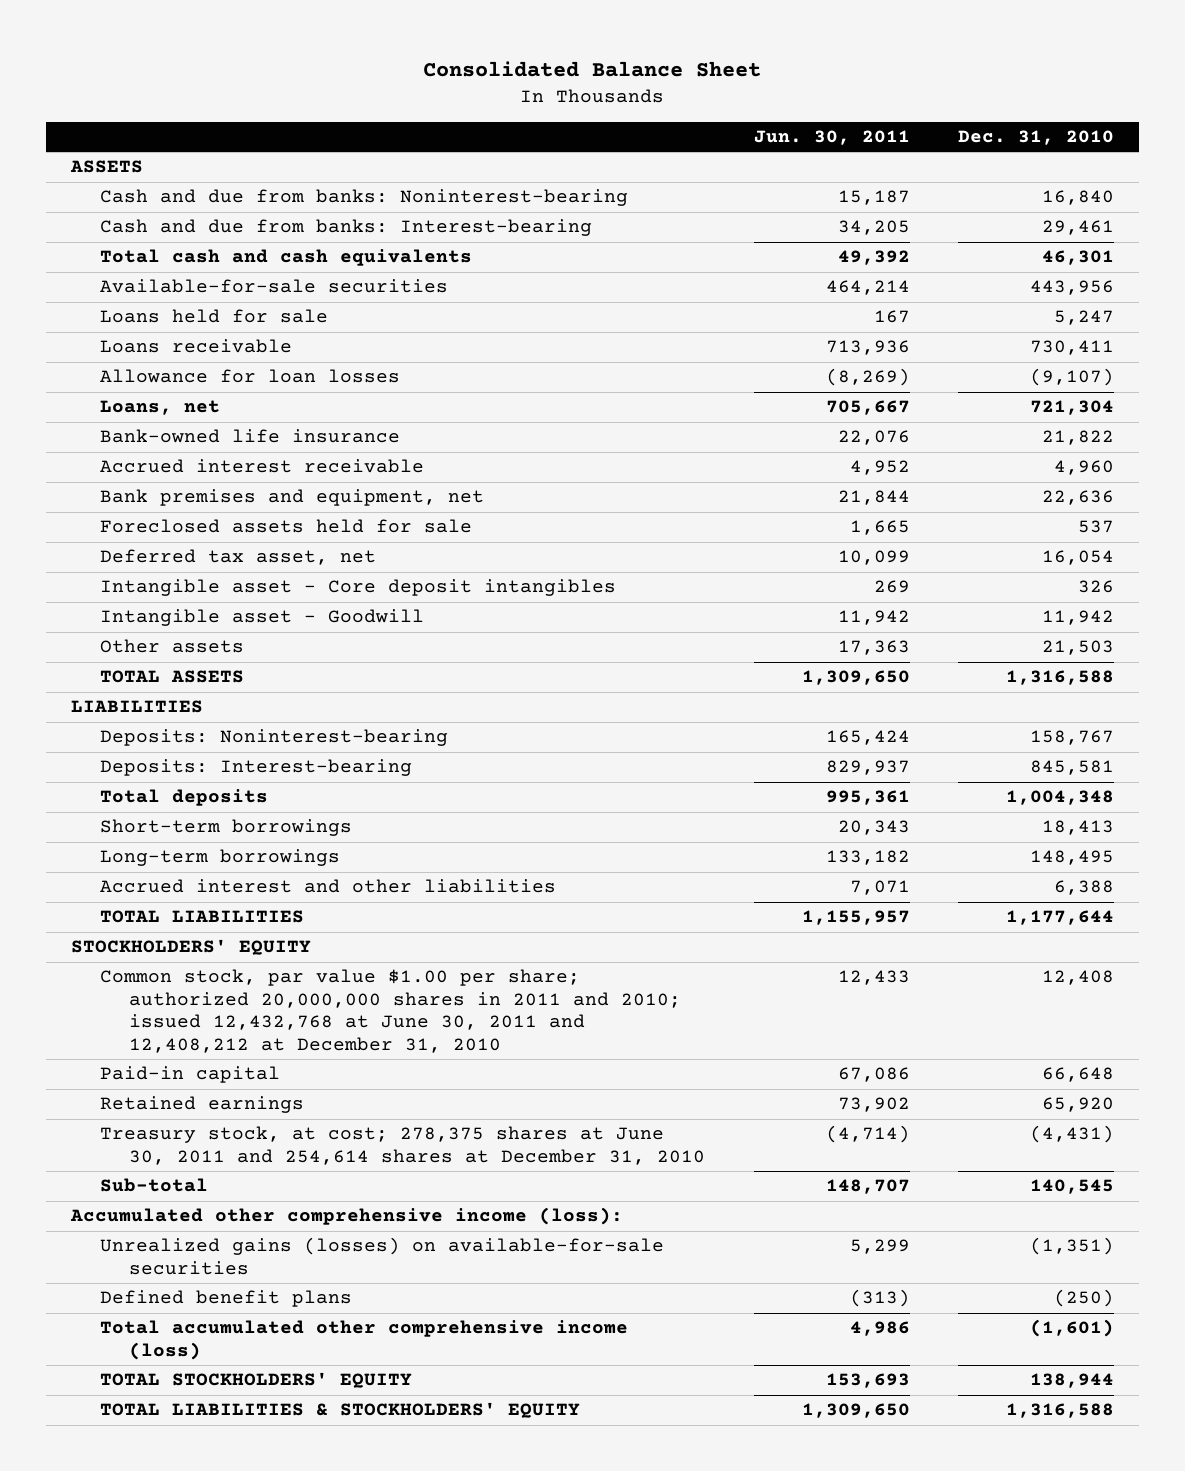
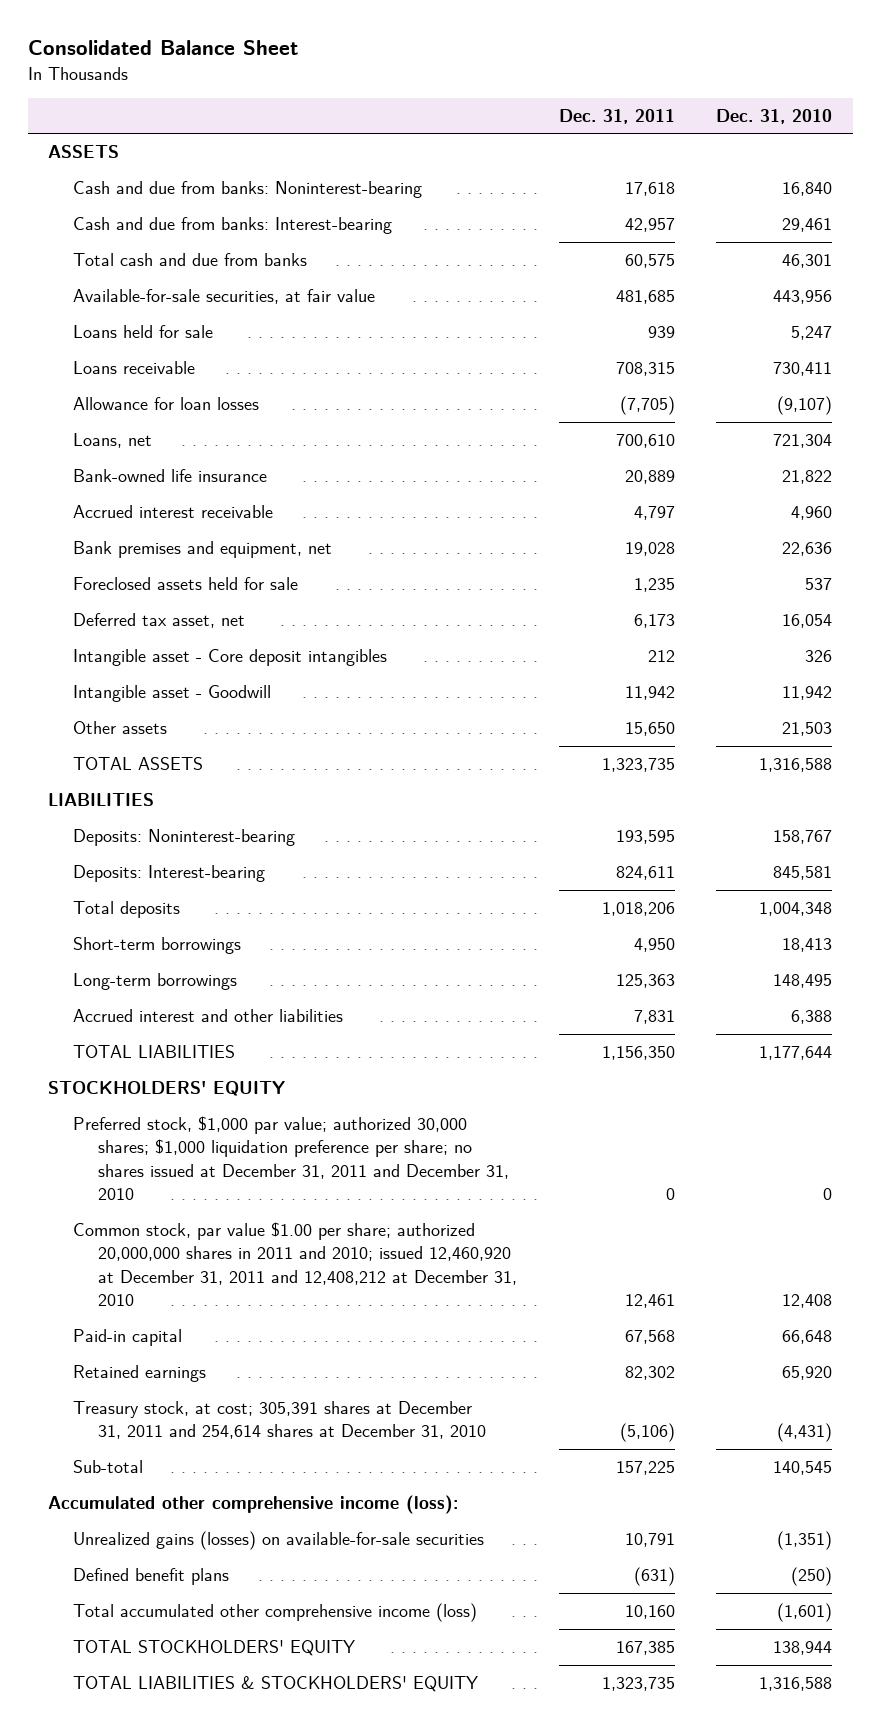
- | Jun. 30, 2011 | Dec. 31, 2010
+ | Dec. 31, 2011 | Dec. 31, 2010
- Total cash and cash equivalents | 49,392 | 46,301
- Available-for-sale securities | 464,214 | 443,956
+ Total cash and due from banks | 60,575 | 46,301
+ Available-for-sale securities, at fair value | 481,685 | 443,956
- Common stock, par value $1.00 per share; authorized 20,000,000 shares in 2011 and 2010; issued 12,432,768 at June 30, 2011 and 12,408,212 at December 31, 2010 | 12,433 | 12,408
+ Preferred stock, $1,000 par value; authorized 30,000 shares; $1,000 liquidation preference per share; no shares issued at December 31, 2011 and December 31, 2010 | 0 | 0
+ Common stock, par value $1.00 per share; authorized 20,000,000 shares in 2011 and 2010; issued 12,460,920 at December 31, 2011 and 12,408,212 at December 31, 2010 | 12,461 | 12,408
- Treasury stock, at cost; 278,375 shares at June 30, 2011 and 254,614 shares at December 31, 2010 | (4,714) | (4,431)
+ Treasury stock, at cost; 305,391 shares at December 31, 2011 and 254,614 shares at December 31, 2010 | (5,106) | (4,431)

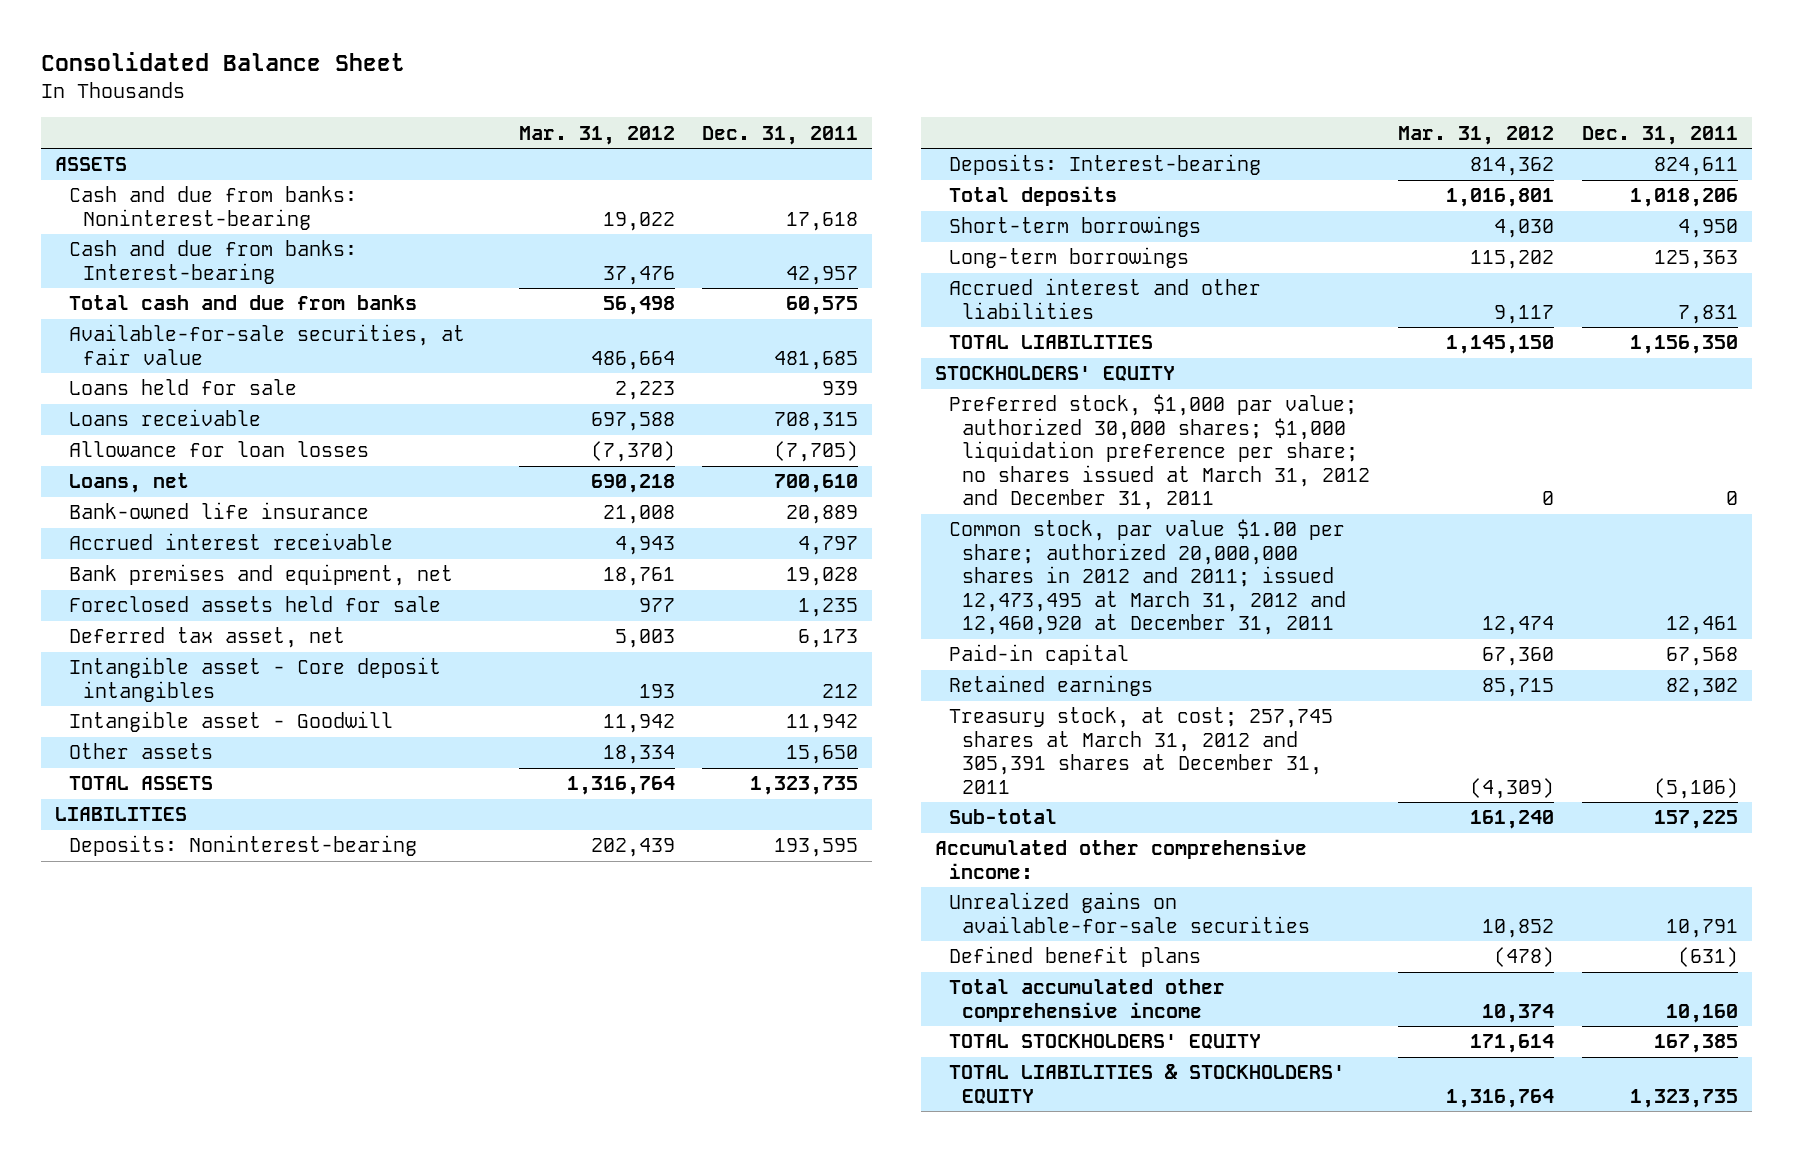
- | Dec. 31, 2011 | Dec. 31, 2010
+ | Mar. 31, 2012 | Dec. 31, 2011
- Preferred stock, $1,000 par value; authorized 30,000 shares; $1,000 liquidation preference per share; no shares issued at December 31, 2011 and December 31, 2010 | 0 | 0
- Common stock, par value $1.00 per share; authorized 20,000,000 shares in 2011 and 2010; issued 12,460,920 at December 31, 2011 and 12,408,212 at December 31, 2010 | 12,461 | 12,408
+ Preferred stock, $1,000 par value; authorized 30,000 shares; $1,000 liquidation preference per share; no shares issued at March 31, 2012 and December 31, 2011 | 0 | 0
+ Common stock, par value $1.00 per share; authorized 20,000,000 shares in 2012 and 2011; issued 12,473,495 at March 31, 2012 and 12,460,920 at December 31, 2011 | 12,474 | 12,461
- Treasury stock, at cost; 305,391 shares at December 31, 2011 and 254,614 shares at December 31, 2010 | (5,106) | (4,431)
+ Treasury stock, at cost; 257,745 shares at March 31, 2012 and 305,391 shares at December 31, 2011 | (4,309) | (5,106)
- Accumulated other comprehensive income (loss):
- Unrealized gains (losses) on available-for-sale securities | 10,791 | (1,351)
+ Accumulated other comprehensive income:
+ Unrealized gains on available-for-sale securities | 10,852 | 10,791
- Total accumulated other comprehensive income (loss) | 10,160 | (1,601)
+ Total accumulated other comprehensive income | 10,374 | 10,160

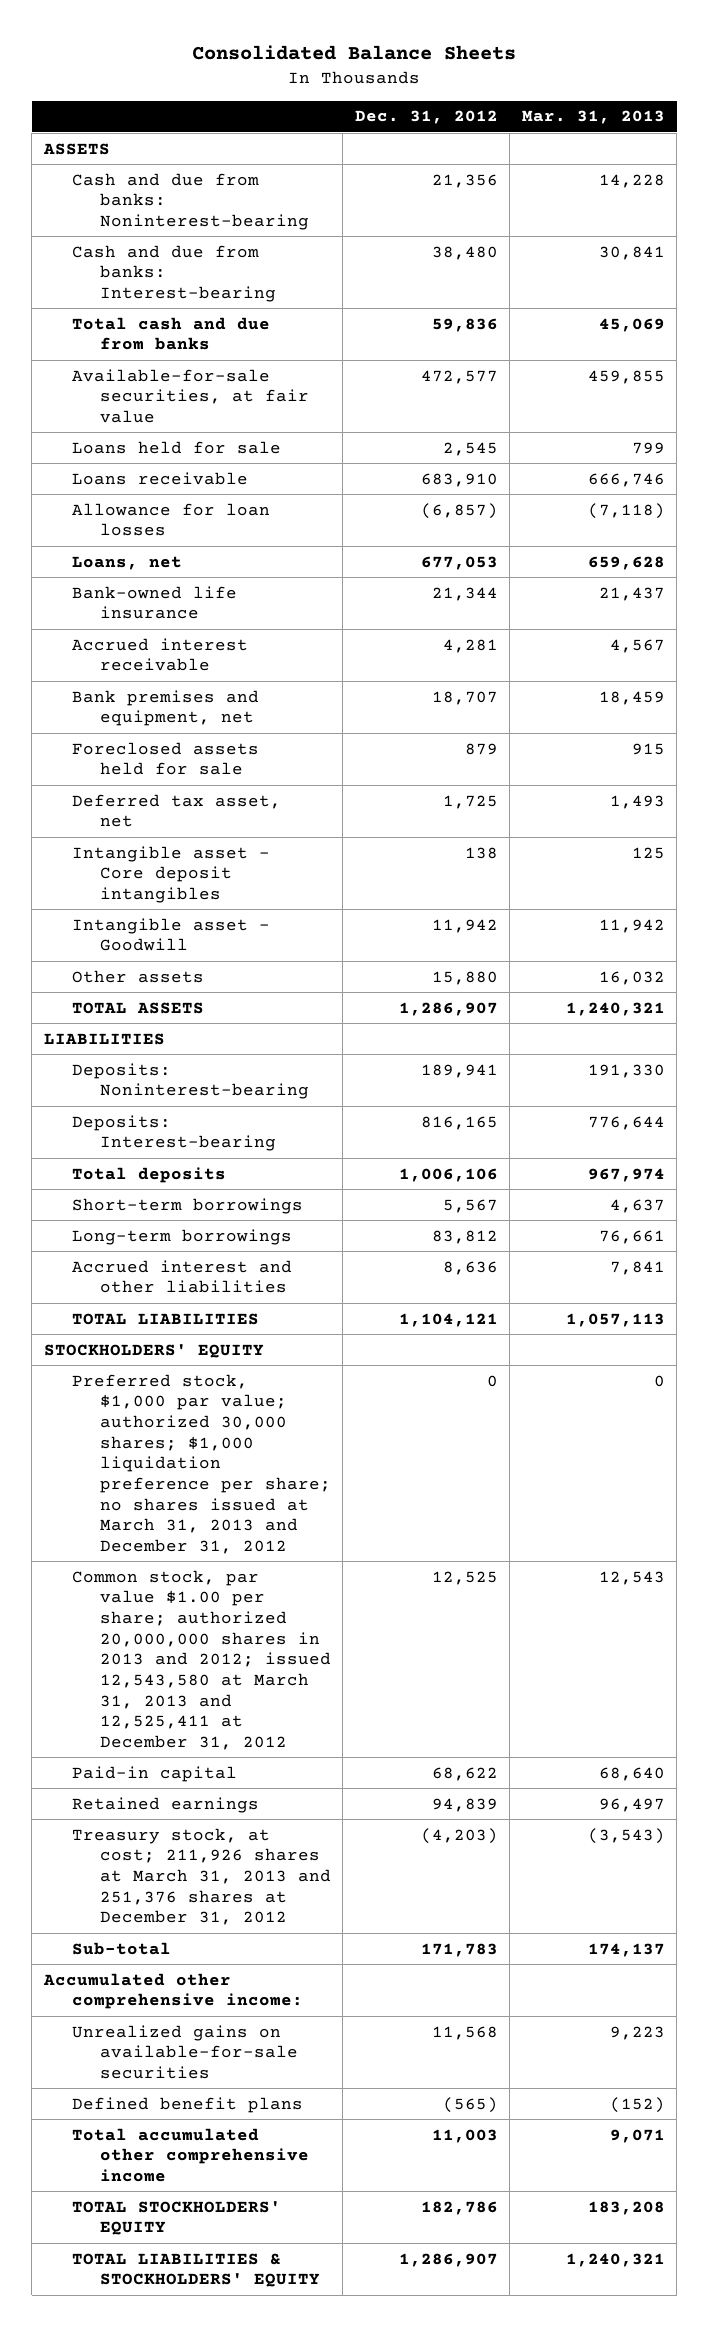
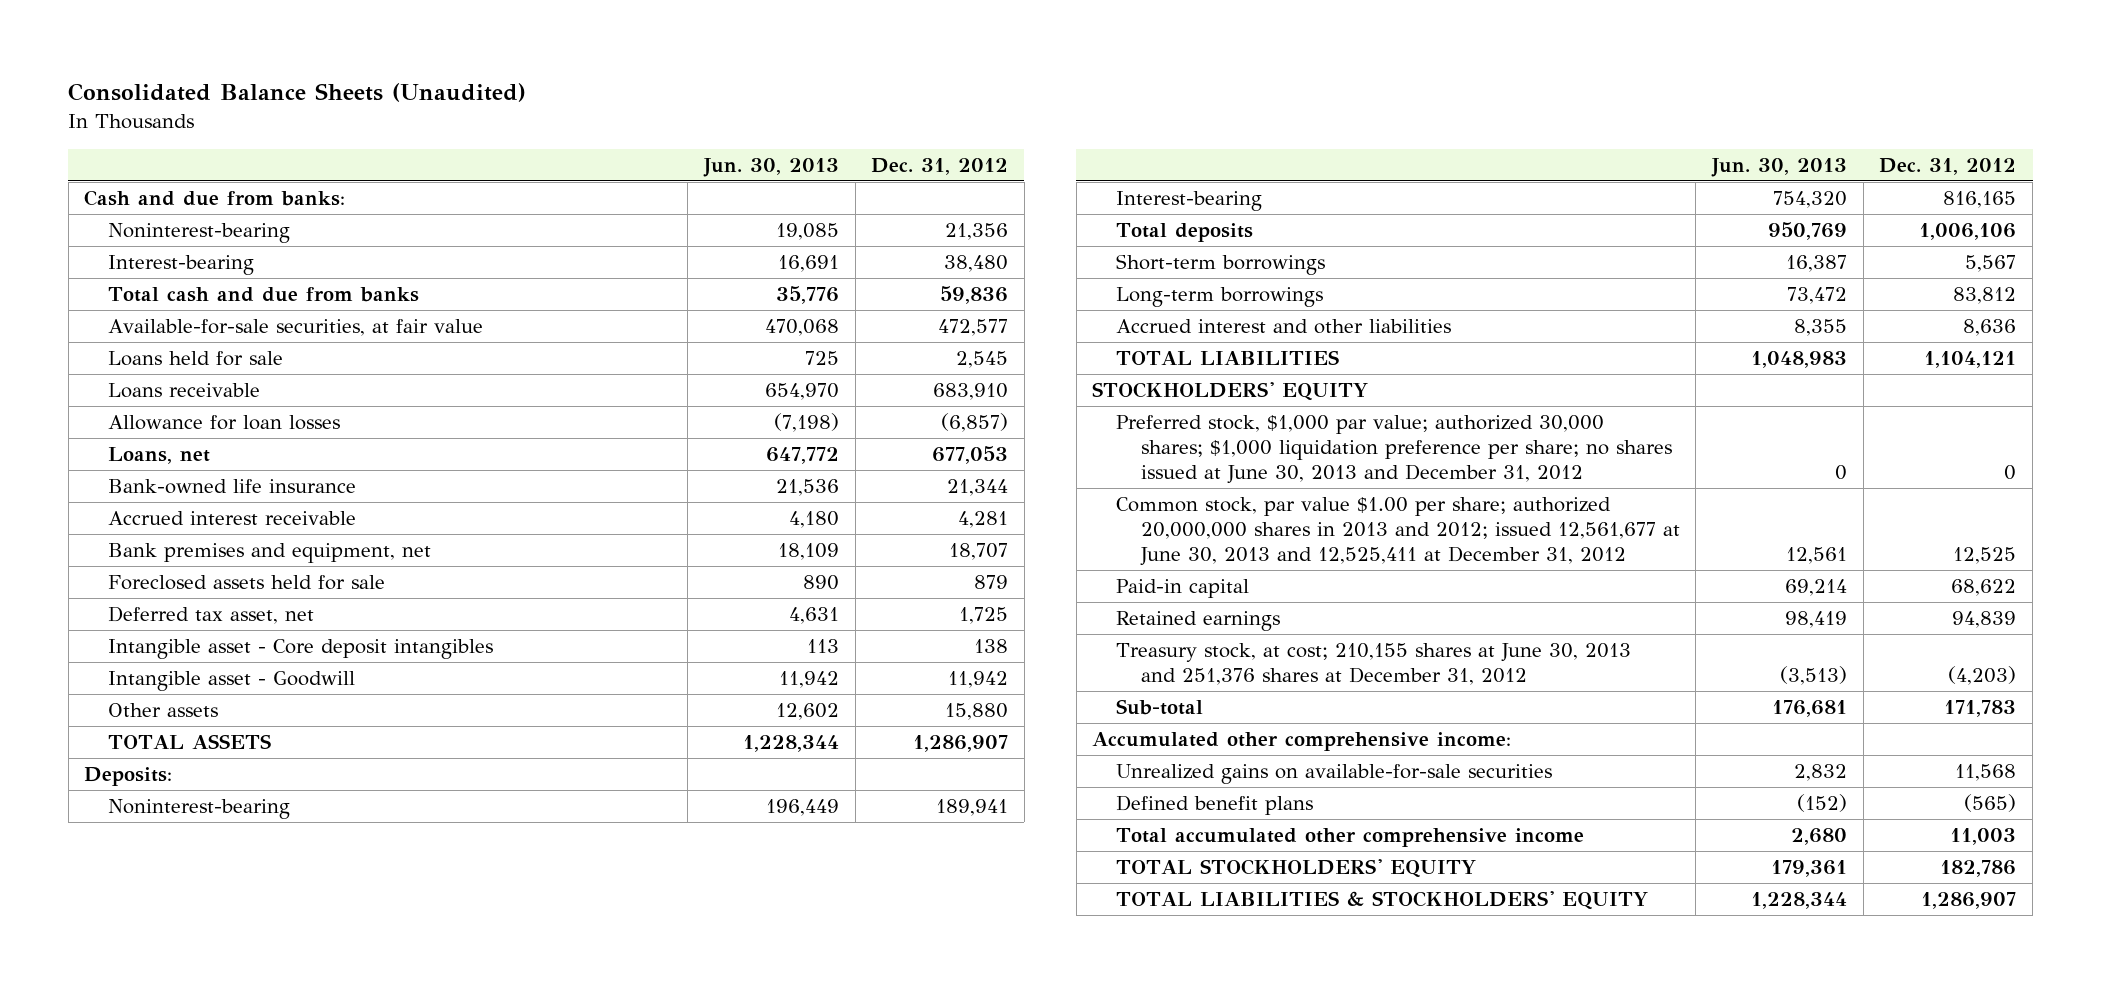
- Consolidated Balance Sheets
+ Consolidated Balance Sheets (Unaudited)
- | Dec. 31, 2012 | Mar. 31, 2013
+ | Jun. 30, 2013 | Dec. 31, 2012
- ASSETS
- Cash and due from banks: Noninterest-bearing | 21,356 | 14,228
- Cash and due from banks: Interest-bearing | 38,480 | 30,841
+ Cash and due from banks:
+ Noninterest-bearing | 19,085 | 21,356
+ Interest-bearing | 16,691 | 38,480
- LIABILITIES
- Deposits: Noninterest-bearing | 189,941 | 191,330
- Deposits: Interest-bearing | 816,165 | 776,644
+ Deposits:
+ Noninterest-bearing | 196,449 | 189,941
+ Interest-bearing | 754,320 | 816,165
- Preferred stock, $1,000 par value; authorized 30,000 shares; $1,000 liquidation preference per share; no shares issued at March 31, 2013 and December 31, 2012 | 0 | 0
- Common stock, par value $1.00 per share; authorized 20,000,000 shares in 2013 and 2012; issued 12,543,580 at March 31, 2013 and 12,525,411 at December 31, 2012 | 12,525 | 12,543
+ Preferred stock, $1,000 par value; authorized 30,000 shares; $1,000 liquidation preference per share; no shares issued at June 30, 2013 and December 31, 2012 | 0 | 0
+ Common stock, par value $1.00 per share; authorized 20,000,000 shares in 2013 and 2012; issued 12,561,677 at June 30, 2013 and 12,525,411 at December 31, 2012 | 12,561 | 12,525
- Treasury stock, at cost; 211,926 shares at March 31, 2013 and 251,376 shares at December 31, 2012 | (4,203) | (3,543)
+ Treasury stock, at cost; 210,155 shares at June 30, 2013 and 251,376 shares at December 31, 2012 | (3,513) | (4,203)

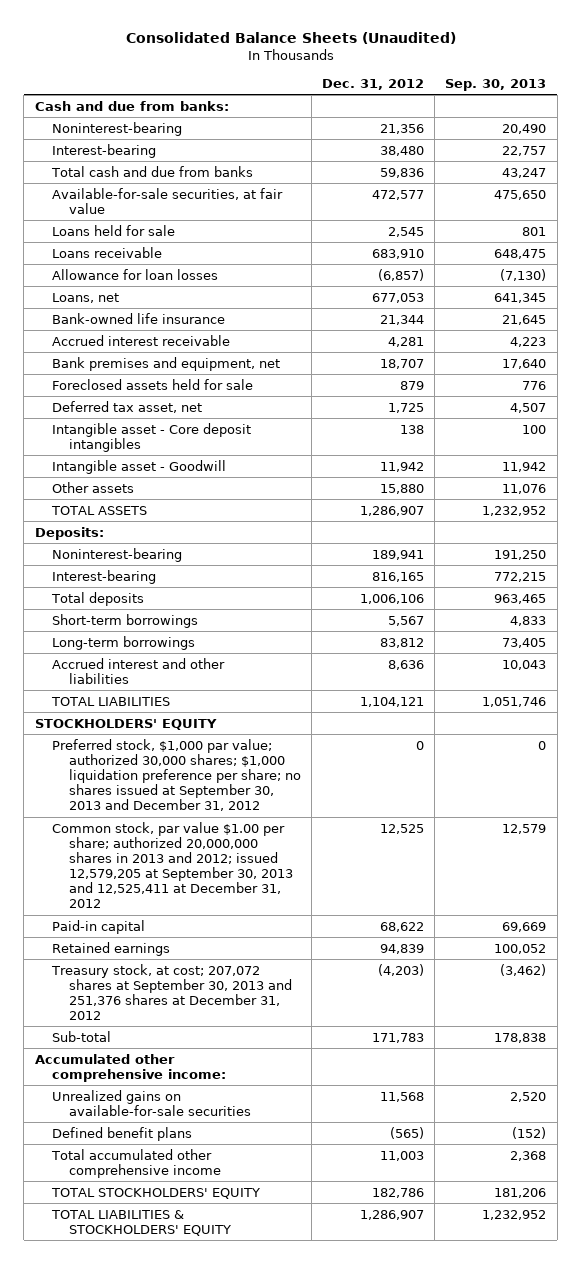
- | Jun. 30, 2013 | Dec. 31, 2012
+ | Dec. 31, 2012 | Sep. 30, 2013
- Preferred stock, $1,000 par value; authorized 30,000 shares; $1,000 liquidation preference per share; no shares issued at June 30, 2013 and December 31, 2012 | 0 | 0
- Common stock, par value $1.00 per share; authorized 20,000,000 shares in 2013 and 2012; issued 12,561,677 at June 30, 2013 and 12,525,411 at December 31, 2012 | 12,561 | 12,525
+ Preferred stock, $1,000 par value; authorized 30,000 shares; $1,000 liquidation preference per share; no shares issued at September 30, 2013 and December 31, 2012 | 0 | 0
+ Common stock, par value $1.00 per share; authorized 20,000,000 shares in 2013 and 2012; issued 12,579,205 at September 30, 2013 and 12,525,411 at December 31, 2012 | 12,525 | 12,579
- Treasury stock, at cost; 210,155 shares at June 30, 2013 and 251,376 shares at December 31, 2012 | (3,513) | (4,203)
+ Treasury stock, at cost; 207,072 shares at September 30, 2013 and 251,376 shares at December 31, 2012 | (4,203) | (3,462)

